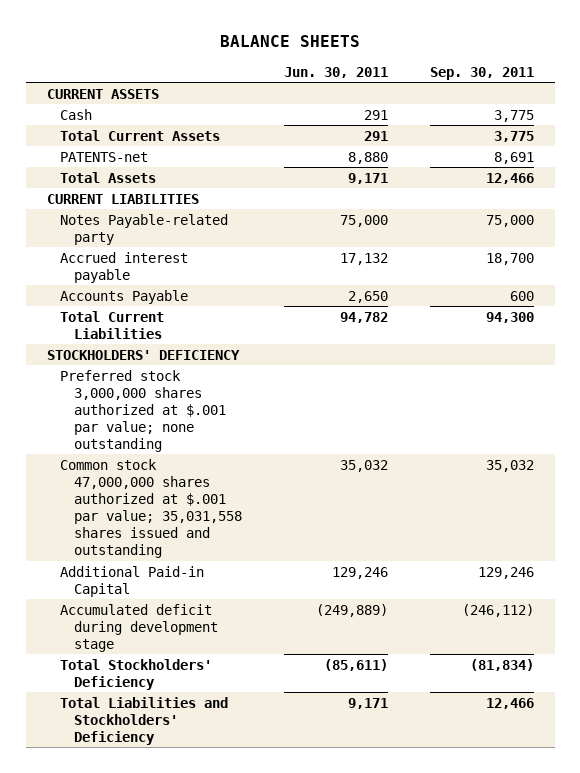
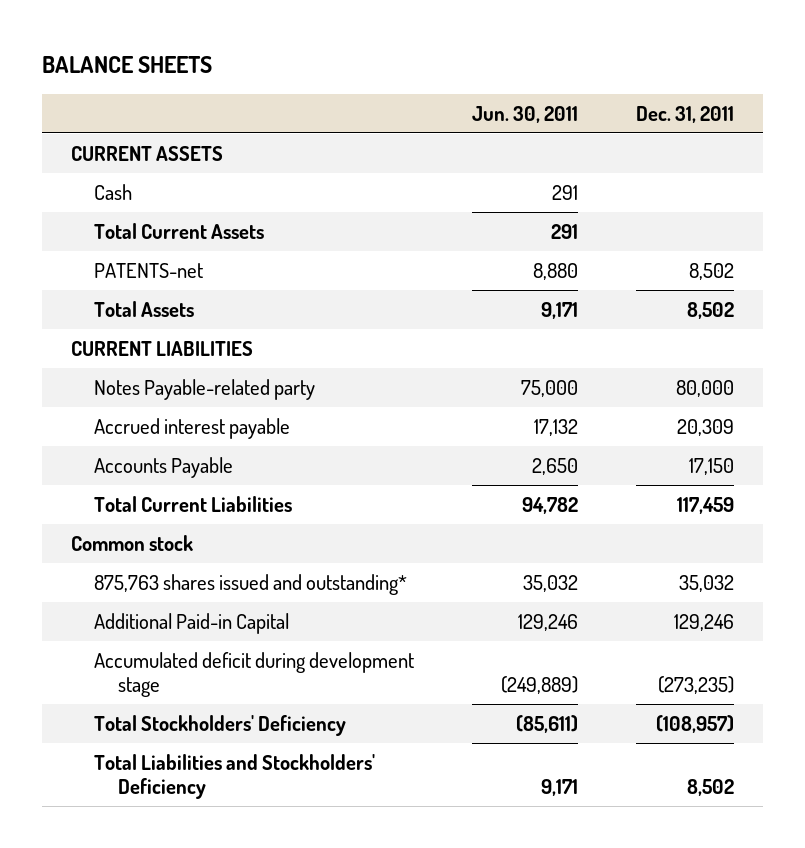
- | Jun. 30, 2011 | Sep. 30, 2011
+ | Jun. 30, 2011 | Dec. 31, 2011
- STOCKHOLDERS' DEFICIENCY
- Preferred stock 3,000,000 shares authorized at $.001 par value; none outstanding
- Common stock 47,000,000 shares authorized at $.001 par value; 35,031,558 shares issued and outstanding | 35,032 | 35,032
+ Common stock
+ 875,763 shares issued and outstanding* | 35,032 | 35,032

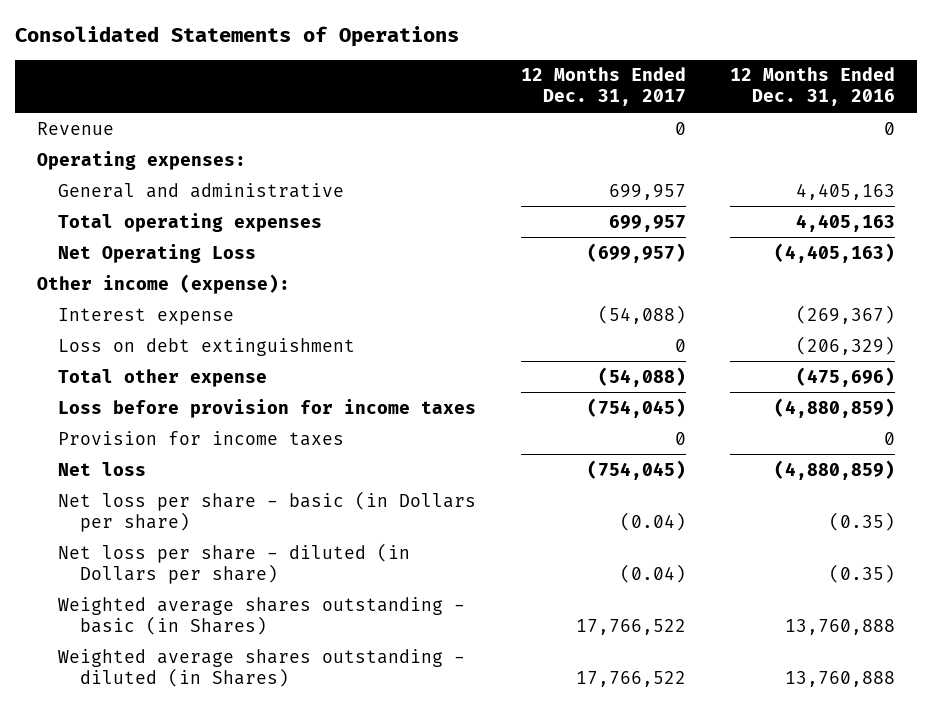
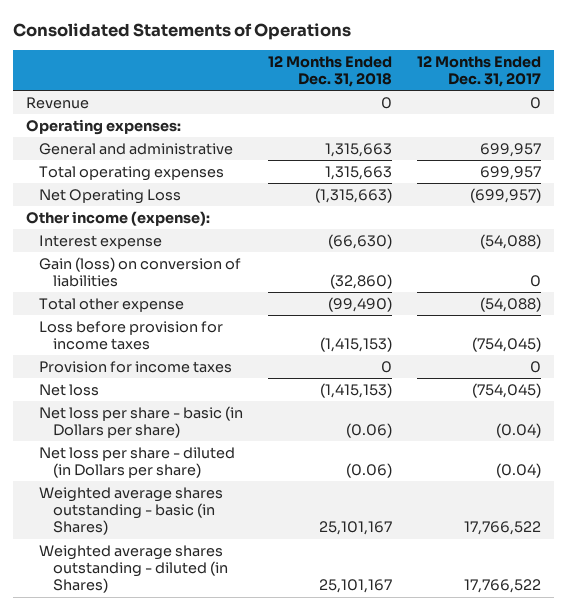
- | 12 Months Ended Dec. 31, 2017 | 12 Months Ended Dec. 31, 2016
+ | 12 Months Ended Dec. 31, 2018 | 12 Months Ended Dec. 31, 2017
- Loss on debt extinguishment | 0 | (206,329)
+ Gain (loss) on conversion of liabilities | (32,860) | 0

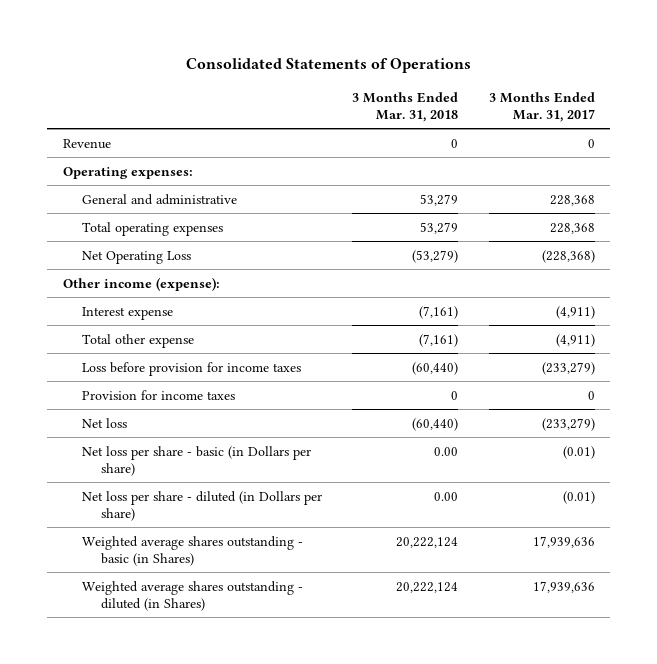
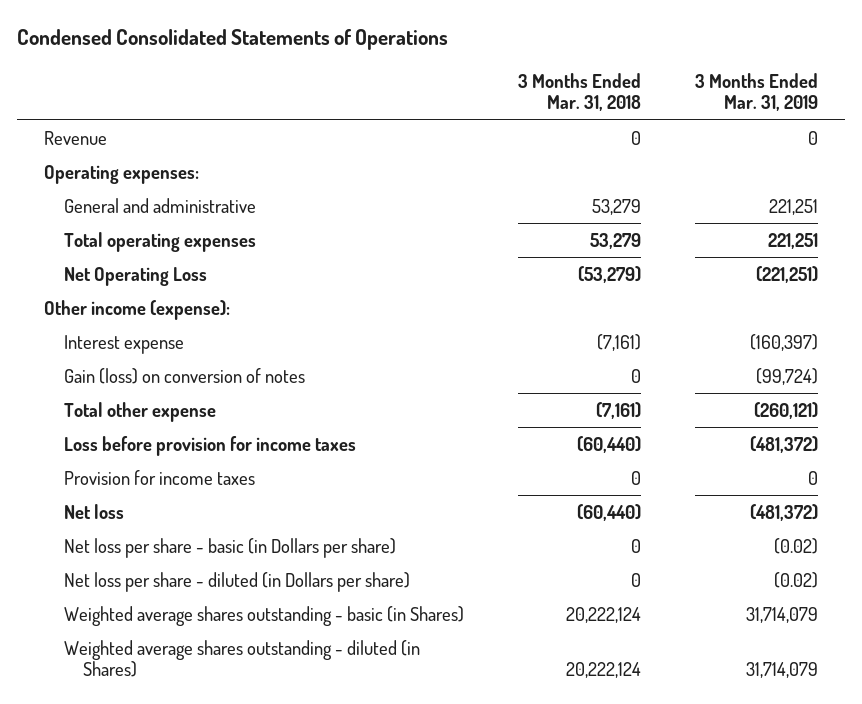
- Consolidated Statements of Operations
+ Condensed Consolidated Statements of Operations
- | 3 Months Ended Mar. 31, 2018 | 3 Months Ended Mar. 31, 2017
+ | 3 Months Ended Mar. 31, 2018 | 3 Months Ended Mar. 31, 2019
+ Gain (loss) on conversion of notes | 0 | (99,724)
- Net loss per share - basic (in Dollars per share) | 0.00 | (0.01)
- Net loss per share - diluted (in Dollars per share) | 0.00 | (0.01)
+ Net loss per share - basic (in Dollars per share) | 0 | (0.02)
+ Net loss per share - diluted (in Dollars per share) | 0 | (0.02)

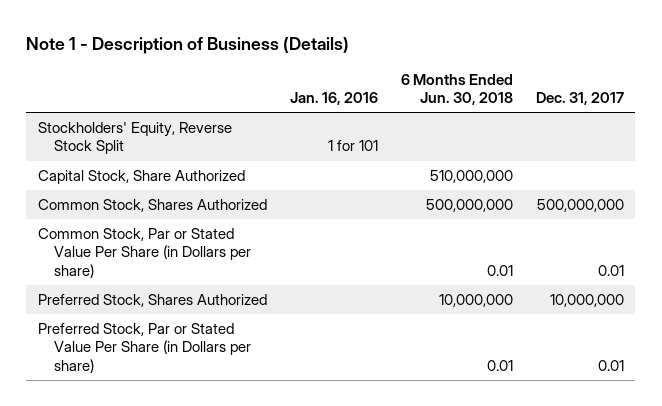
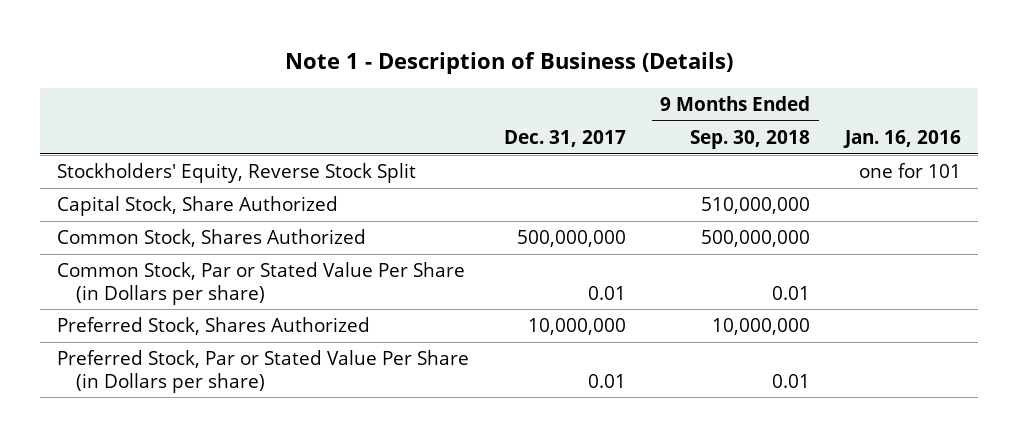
- | Jan. 16, 2016 | 6 Months Ended Jun. 30, 2018 | Dec. 31, 2017
+ | Dec. 31, 2017 | 9 Months Ended Sep. 30, 2018 | Jan. 16, 2016
- Stockholders' Equity, Reverse Stock Split | 1 for 101 | |
+ Stockholders' Equity, Reverse Stock Split | | | one for 101

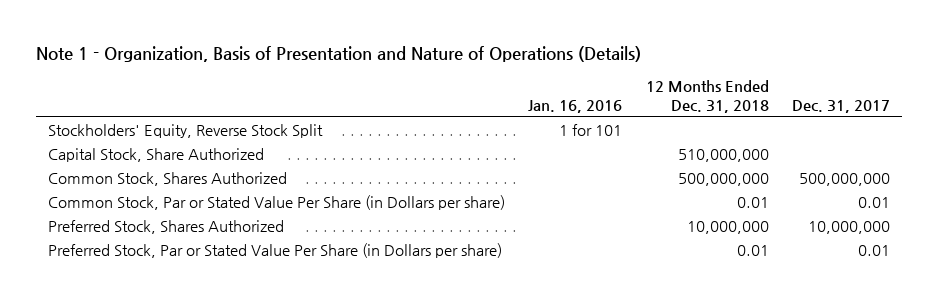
- Note 1 - Description of Business (Details)
+ Note 1 - Organization, Basis of Presentation and Nature of Operations (Details)
- | Dec. 31, 2017 | 9 Months Ended Sep. 30, 2018 | Jan. 16, 2016
+ | Jan. 16, 2016 | 12 Months Ended Dec. 31, 2018 | Dec. 31, 2017
- Stockholders' Equity, Reverse Stock Split | | | one for 101
+ Stockholders' Equity, Reverse Stock Split | 1 for 101 | |

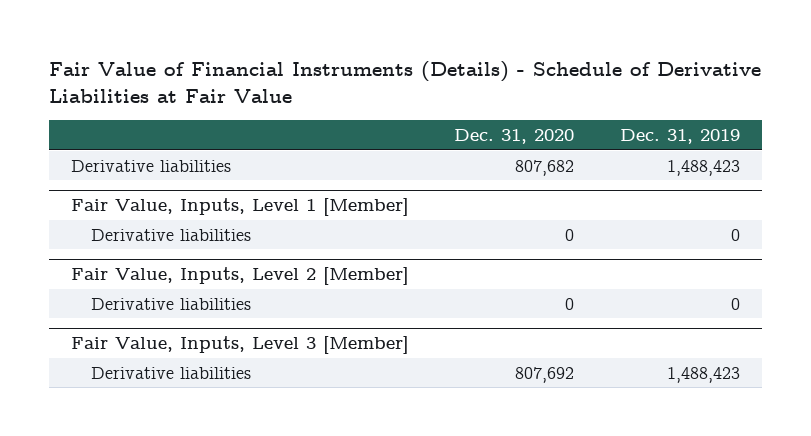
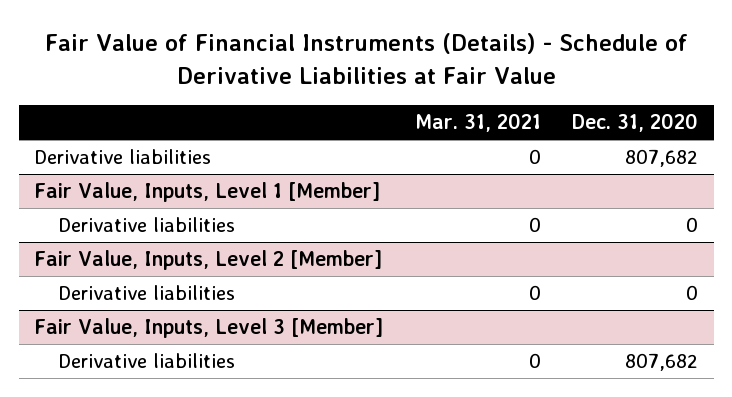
- | Dec. 31, 2020 | Dec. 31, 2019
+ | Mar. 31, 2021 | Dec. 31, 2020
@ Fair Value, Inputs, Level 3 [Member]
- Derivative liabilities | 807,692 | 1,488,423
+ Derivative liabilities | 0 | 807,682

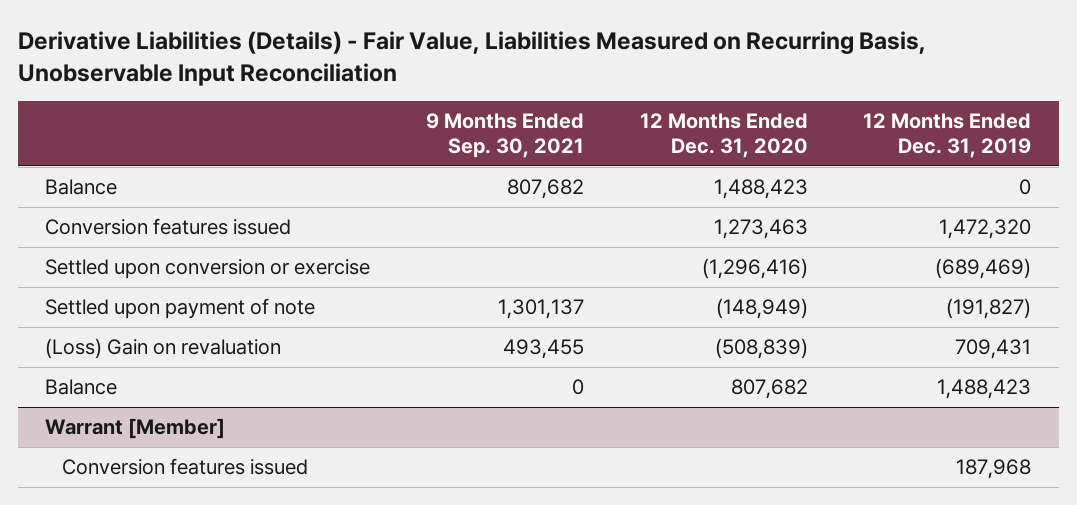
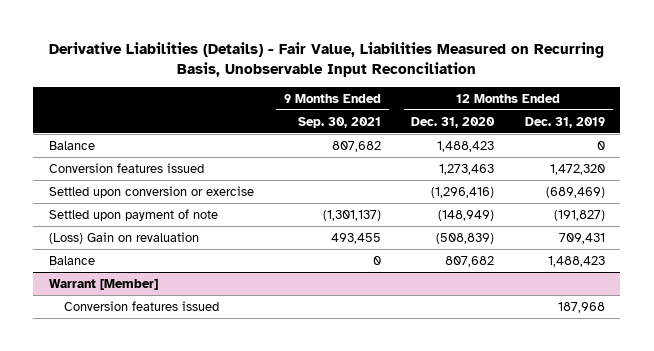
- Settled upon payment of note | 1,301,137 | (148,949) | (191,827)
+ Settled upon payment of note | (1,301,137) | (148,949) | (191,827)

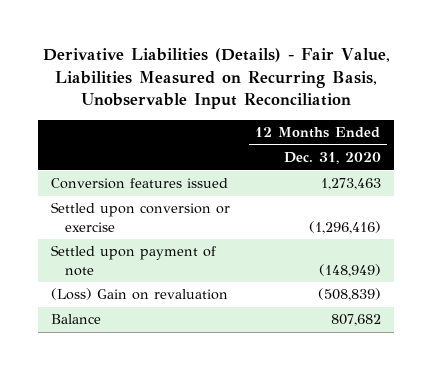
- | 9 Months Ended Sep. 30, 2021 | 12 Months Ended Dec. 31, 2020 | 12 Months Ended Dec. 31, 2019
+ | 12 Months Ended Dec. 31, 2020
- Balance | 807,682 | 1,488,423 | 0
- Warrant [Member]
- Conversion features issued | | | 187,968

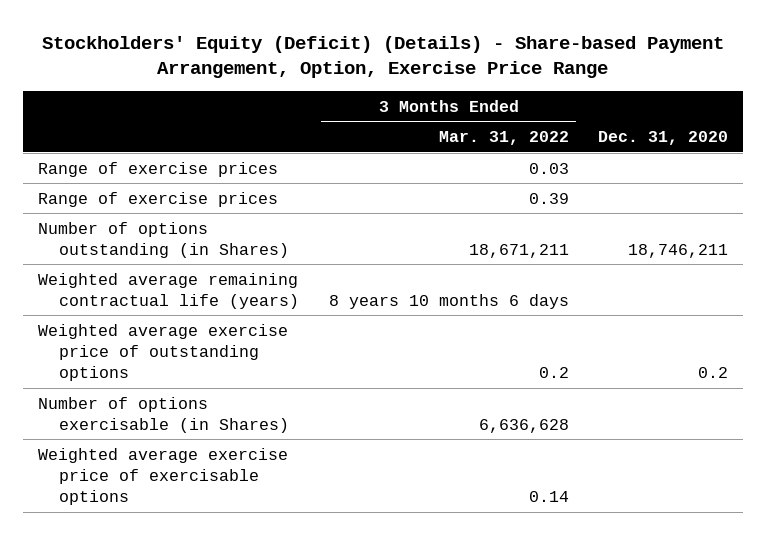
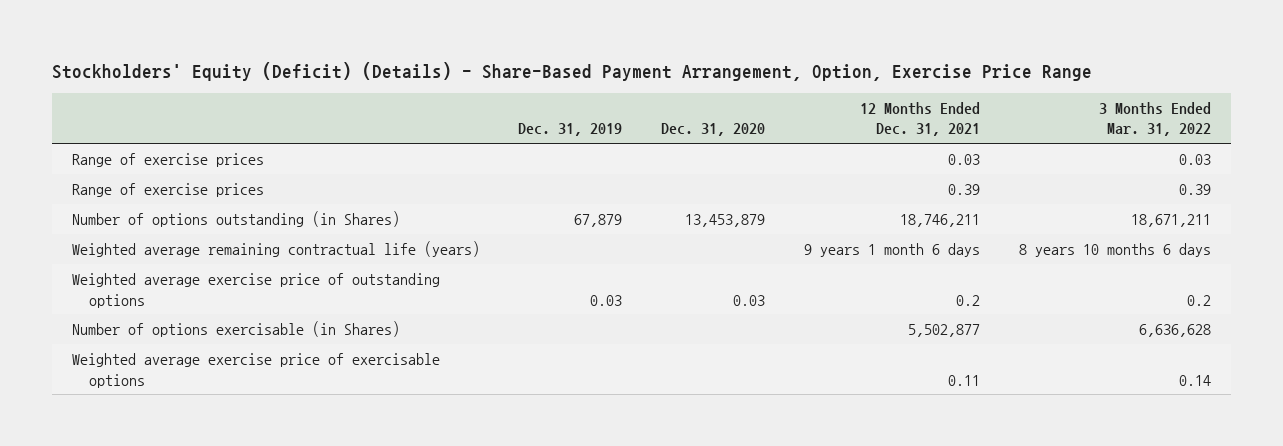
- Stockholders' Equity (Deficit) (Details) - Share-based Payment Arrangement, Option, Exercise Price Range
+ Stockholders' Equity (Deficit) (Details) - Share-Based Payment Arrangement, Option, Exercise Price Range
- | 3 Months Ended Mar. 31, 2022 | Dec. 31, 2020
+ | Dec. 31, 2019 | Dec. 31, 2020 | 12 Months Ended Dec. 31, 2021 | 3 Months Ended Mar. 31, 2022
- Number of options outstanding (in Shares) | 18,671,211 | 18,746,211
+ Number of options outstanding (in Shares) | 67,879 | 13,453,879 | 18,746,211 | 18,671,211
- Weighted average exercise price of outstanding options | 0.2 | 0.2
+ Weighted average exercise price of outstanding options | 0.03 | 0.03 | 0.2 | 0.2

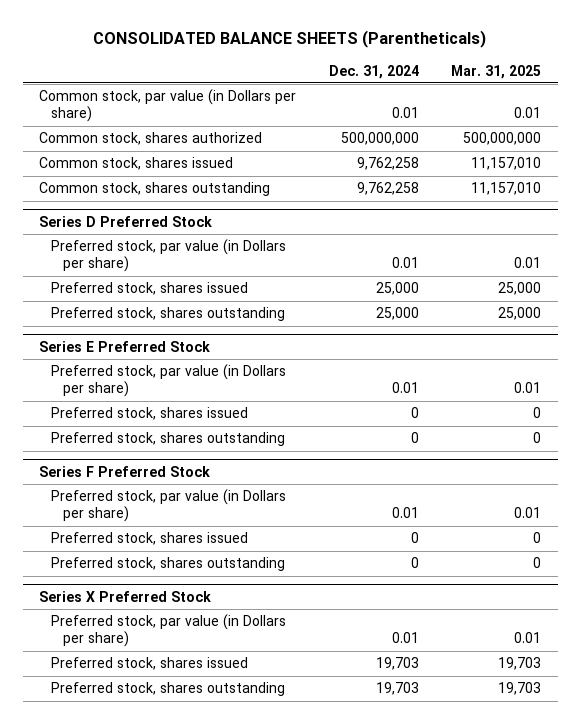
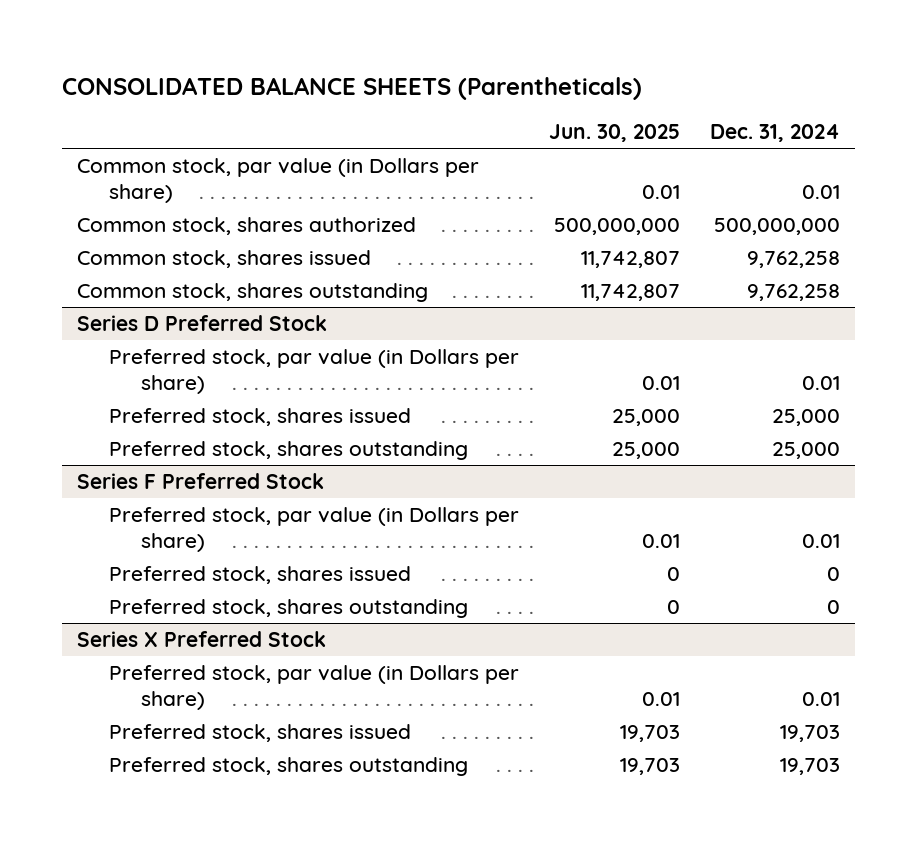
- | Dec. 31, 2024 | Mar. 31, 2025
+ | Jun. 30, 2025 | Dec. 31, 2024
- Series E Preferred Stock
- Preferred stock, par value (in Dollars per share) | 0.01 | 0.01
- Preferred stock, shares issued | 0 | 0
- Preferred stock, shares outstanding | 0 | 0

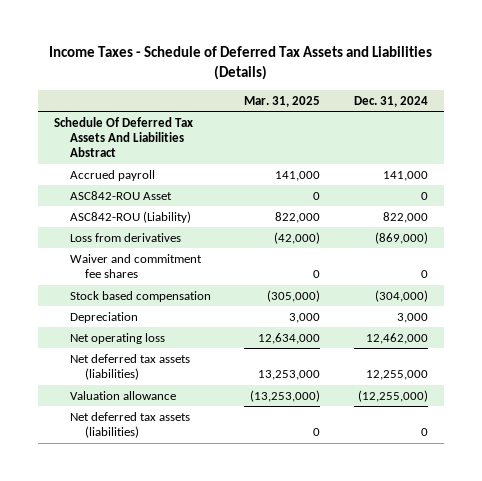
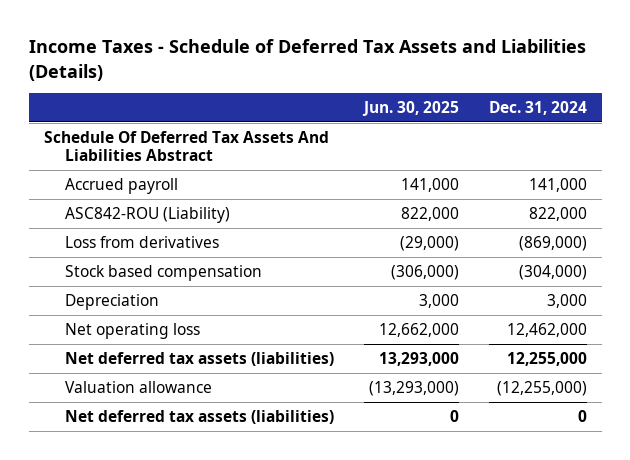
- | Mar. 31, 2025 | Dec. 31, 2024
+ | Jun. 30, 2025 | Dec. 31, 2024
- ASC842-ROU Asset | 0 | 0
- Waiver and commitment fee shares | 0 | 0

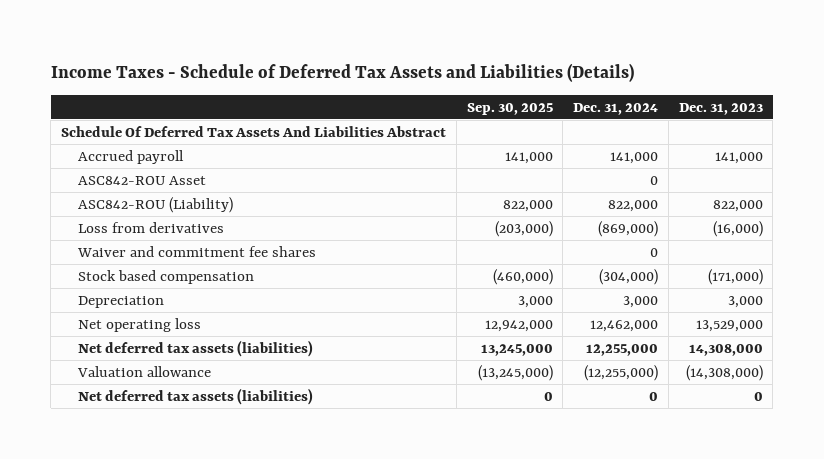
- | Jun. 30, 2025 | Dec. 31, 2024
+ | Sep. 30, 2025 | Dec. 31, 2024 | Dec. 31, 2023
+ ASC842-ROU Asset | | 0 |
+ Waiver and commitment fee shares | | 0 |

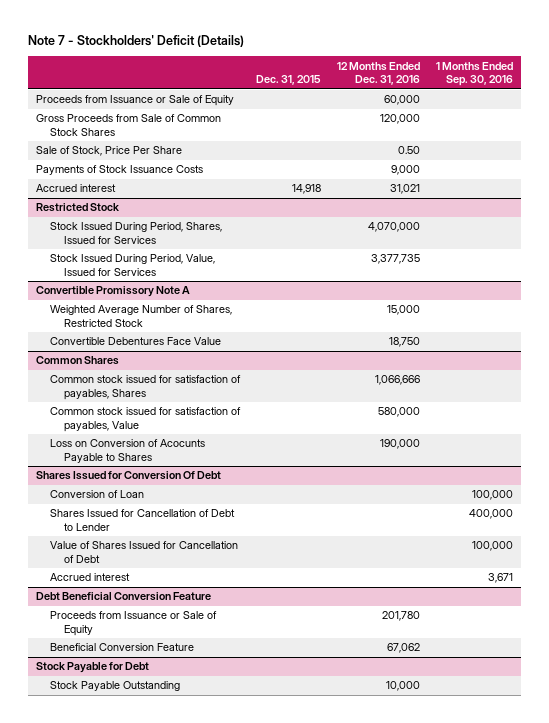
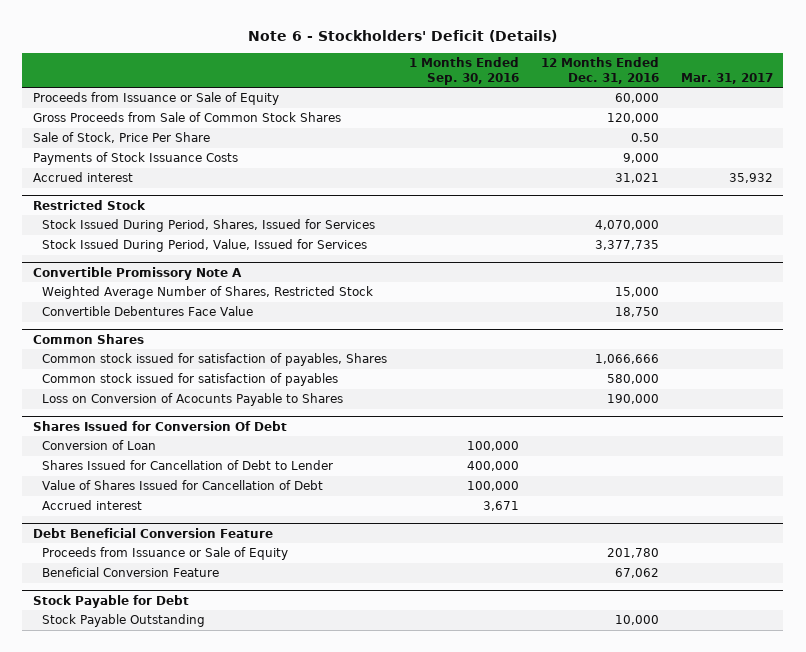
- Note 7 - Stockholders' Deficit (Details)
+ Note 6 - Stockholders' Deficit (Details)
- | Dec. 31, 2015 | 12 Months Ended Dec. 31, 2016 | 1 Months Ended Sep. 30, 2016
+ | 1 Months Ended Sep. 30, 2016 | 12 Months Ended Dec. 31, 2016 | Mar. 31, 2017
@ Common Shares
- Common stock issued for satisfaction of payables, Value | | 580,000 |
+ Common stock issued for satisfaction of payables | | 580,000 |

